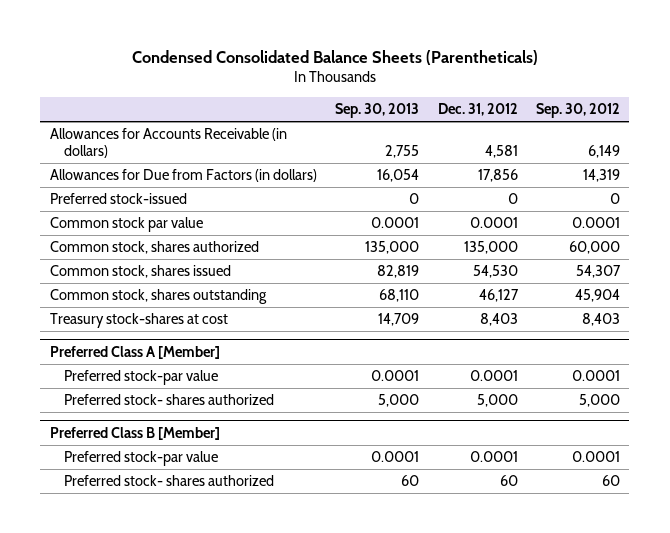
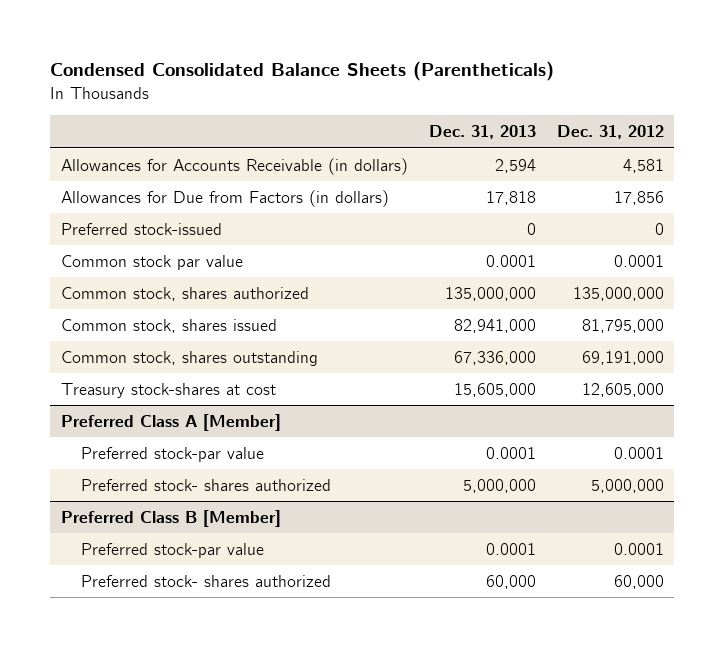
- | Sep. 30, 2013 | Dec. 31, 2012 | Sep. 30, 2012
+ | Dec. 31, 2013 | Dec. 31, 2012
- Common stock, shares authorized | 135,000 | 135,000 | 60,000
- Common stock, shares issued | 82,819 | 54,530 | 54,307
- Common stock, shares outstanding | 68,110 | 46,127 | 45,904
- Treasury stock-shares at cost | 14,709 | 8,403 | 8,403
+ Common stock, shares authorized | 135,000,000 | 135,000,000
+ Common stock, shares issued | 82,941,000 | 81,795,000
+ Common stock, shares outstanding | 67,336,000 | 69,191,000
+ Treasury stock-shares at cost | 15,605,000 | 12,605,000
@ Preferred Class A [Member]
- Preferred stock- shares authorized | 5,000 | 5,000 | 5,000
+ Preferred stock- shares authorized | 5,000,000 | 5,000,000
@ Preferred Class B [Member]
- Preferred stock- shares authorized | 60 | 60 | 60
+ Preferred stock- shares authorized | 60,000 | 60,000

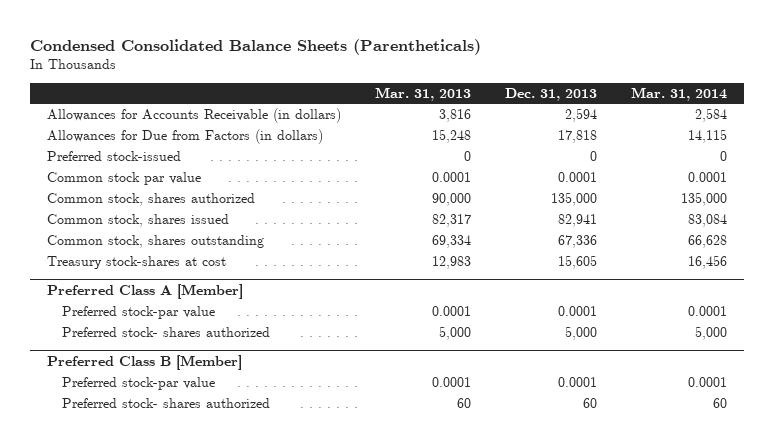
- | Dec. 31, 2013 | Dec. 31, 2012
+ | Mar. 31, 2013 | Dec. 31, 2013 | Mar. 31, 2014
- Common stock, shares authorized | 135,000,000 | 135,000,000
- Common stock, shares issued | 82,941,000 | 81,795,000
- Common stock, shares outstanding | 67,336,000 | 69,191,000
- Treasury stock-shares at cost | 15,605,000 | 12,605,000
+ Common stock, shares authorized | 90,000 | 135,000 | 135,000
+ Common stock, shares issued | 82,317 | 82,941 | 83,084
+ Common stock, shares outstanding | 69,334 | 67,336 | 66,628
+ Treasury stock-shares at cost | 12,983 | 15,605 | 16,456
@ Preferred Class A [Member]
- Preferred stock- shares authorized | 5,000,000 | 5,000,000
+ Preferred stock- shares authorized | 5,000 | 5,000 | 5,000
@ Preferred Class B [Member]
- Preferred stock- shares authorized | 60,000 | 60,000
+ Preferred stock- shares authorized | 60 | 60 | 60

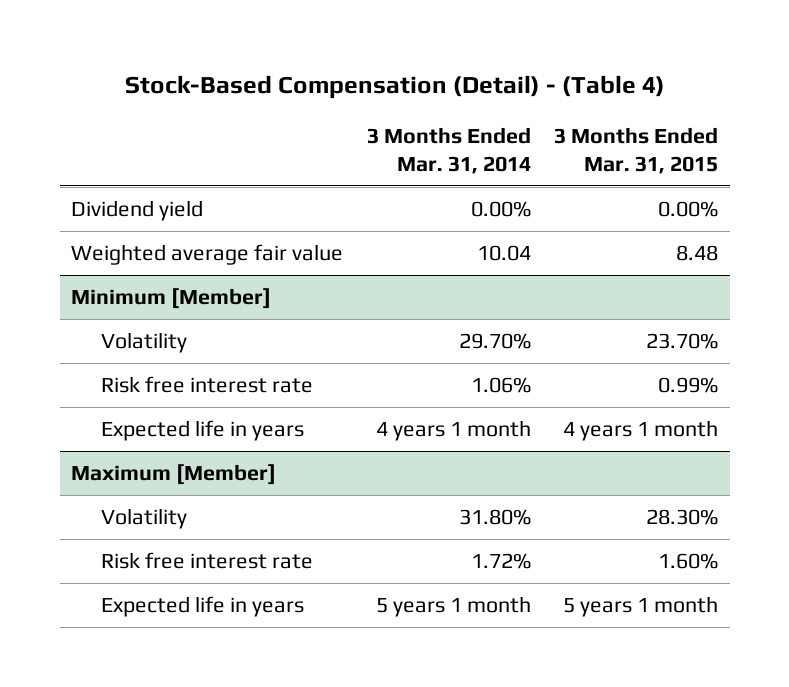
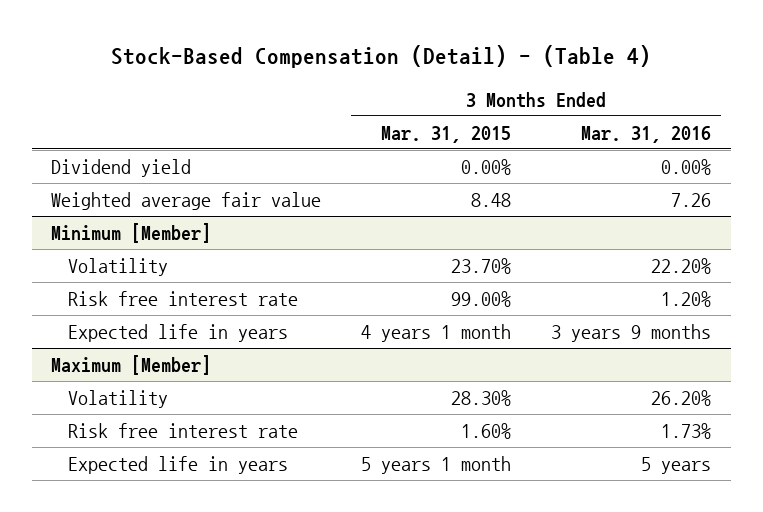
- | 3 Months Ended Mar. 31, 2014 | 3 Months Ended Mar. 31, 2015
+ | 3 Months Ended Mar. 31, 2015 | 3 Months Ended Mar. 31, 2016
@ Minimum [Member]
- Risk free interest rate | 1.06% | 0.99%
+ Risk free interest rate | 99.00% | 1.20%

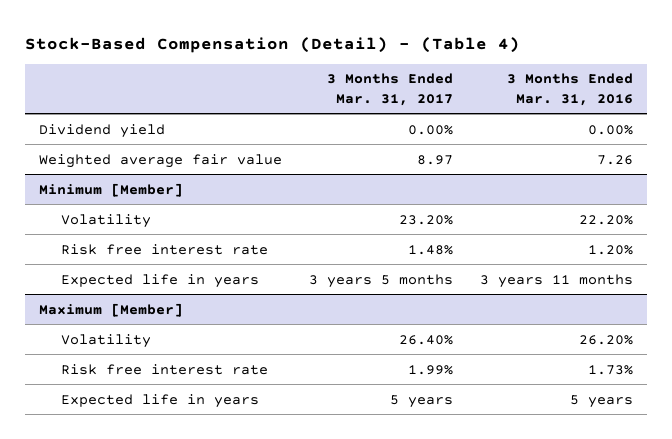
- | 3 Months Ended Mar. 31, 2015 | 3 Months Ended Mar. 31, 2016
+ | 3 Months Ended Mar. 31, 2017 | 3 Months Ended Mar. 31, 2016
@ Minimum [Member]
- Expected life in years | 4 years 1 month | 3 years 9 months
+ Expected life in years | 3 years 5 months | 3 years 11 months

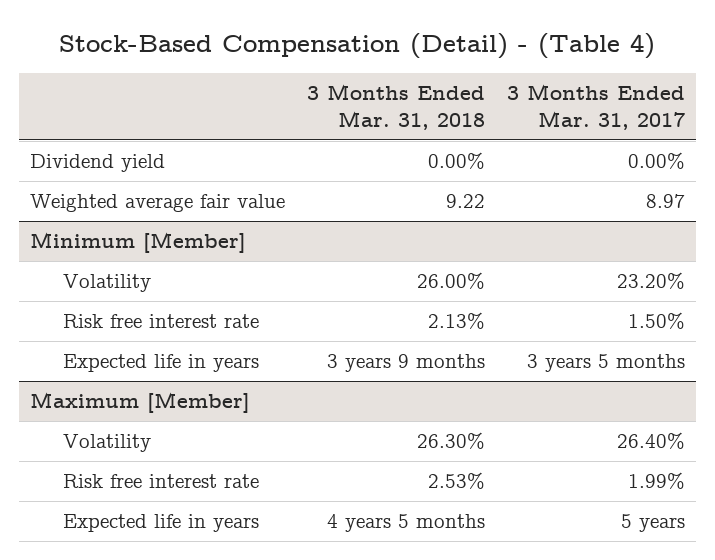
- | 3 Months Ended Mar. 31, 2017 | 3 Months Ended Mar. 31, 2016
+ | 3 Months Ended Mar. 31, 2018 | 3 Months Ended Mar. 31, 2017
@ Minimum [Member]
- Risk free interest rate | 1.48% | 1.20%
+ Risk free interest rate | 2.13% | 1.50%

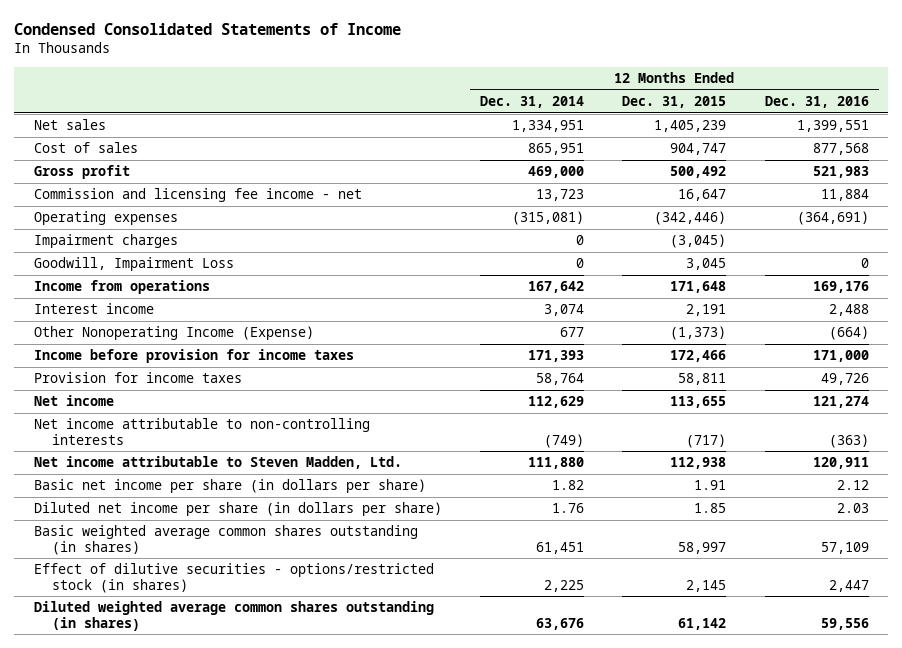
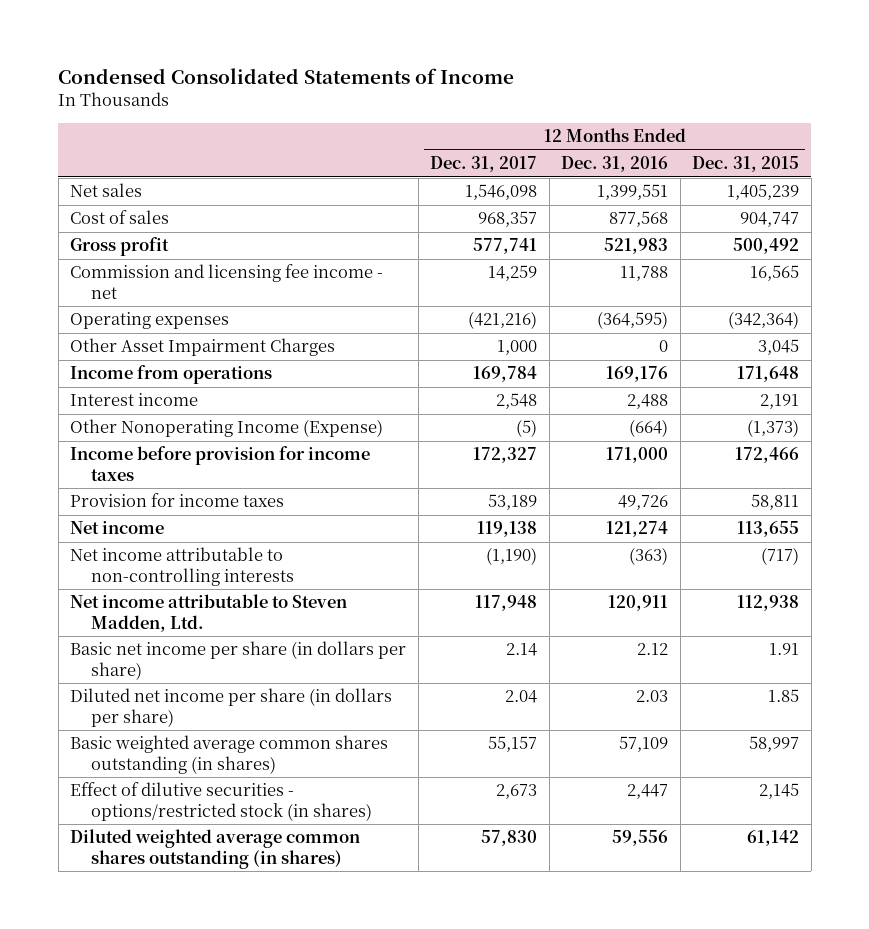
- | 12 Months Ended Dec. 31, 2014 | 12 Months Ended Dec. 31, 2015 | 12 Months Ended Dec. 31, 2016
+ | 12 Months Ended Dec. 31, 2017 | 12 Months Ended Dec. 31, 2016 | 12 Months Ended Dec. 31, 2015
- Commission and licensing fee income - net | 13,723 | 16,647 | 11,884
- Operating expenses | (315,081) | (342,446) | (364,691)
- Impairment charges | 0 | (3,045) |
- Goodwill, Impairment Loss | 0 | 3,045 | 0
+ Commission and licensing fee income - net | 14,259 | 11,788 | 16,565
+ Operating expenses | (421,216) | (364,595) | (342,364)
+ Other Asset Impairment Charges | 1,000 | 0 | 3,045

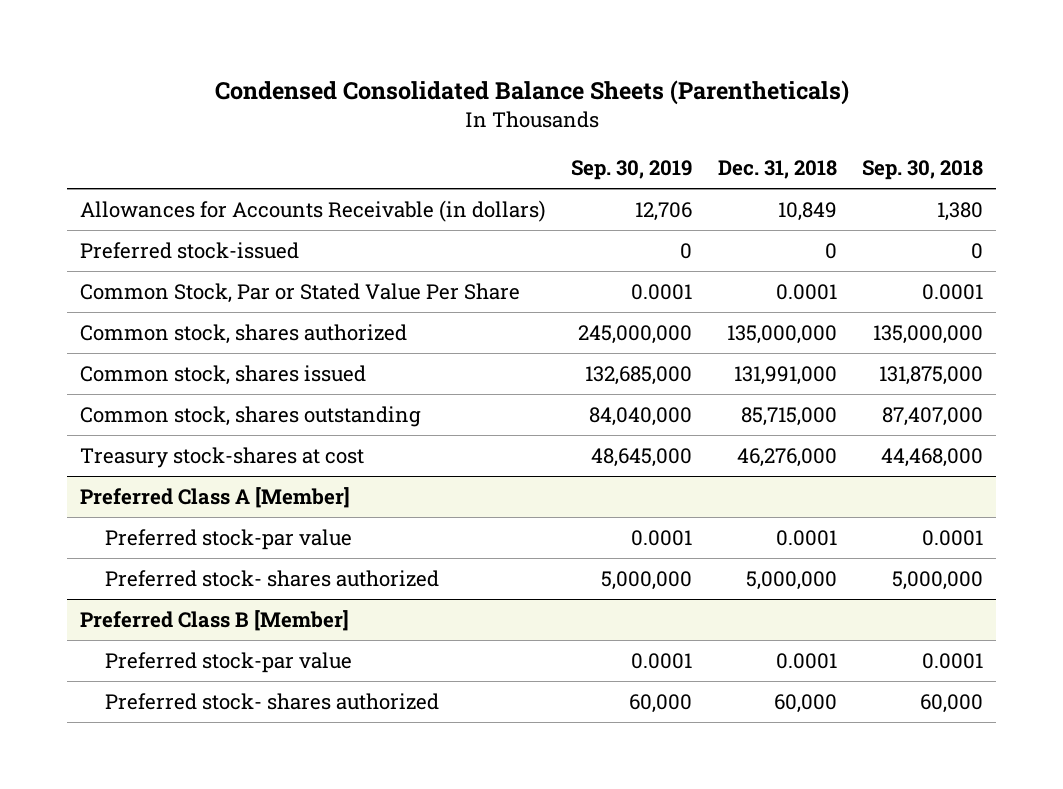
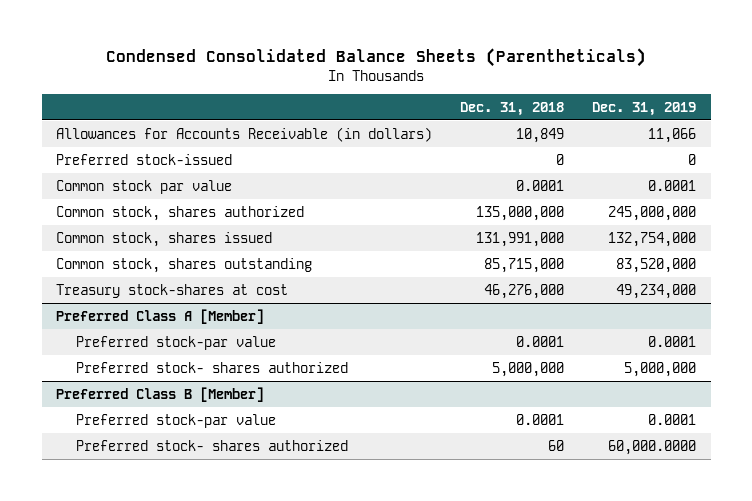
- | Sep. 30, 2019 | Dec. 31, 2018 | Sep. 30, 2018
+ | Dec. 31, 2018 | Dec. 31, 2019
- Common Stock, Par or Stated Value Per Share | 0.0001 | 0.0001 | 0.0001
+ Common stock par value | 0.0001 | 0.0001
@ Preferred Class B [Member]
- Preferred stock- shares authorized | 60,000 | 60,000 | 60,000
+ Preferred stock- shares authorized | 60 | 60,000.0000

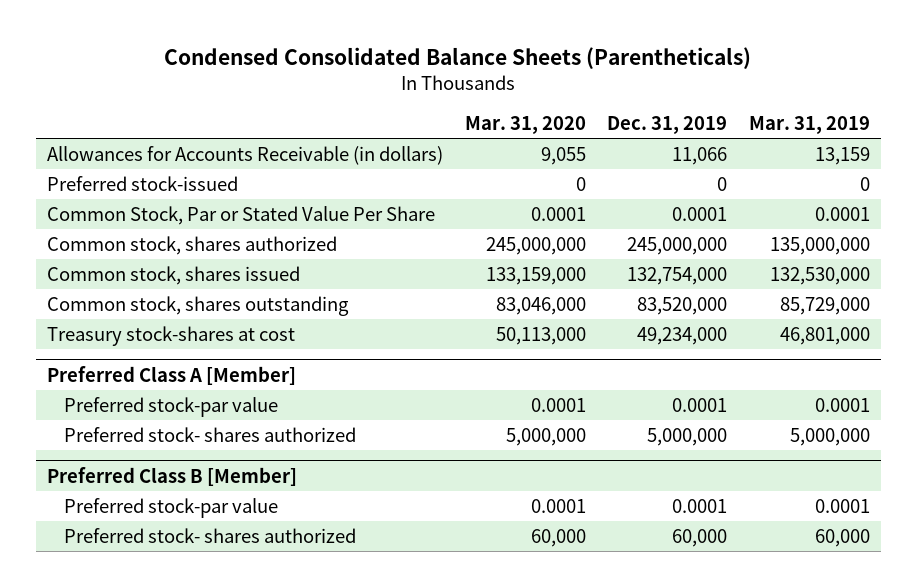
- | Dec. 31, 2018 | Dec. 31, 2019
+ | Mar. 31, 2020 | Dec. 31, 2019 | Mar. 31, 2019
- Common stock par value | 0.0001 | 0.0001
+ Common Stock, Par or Stated Value Per Share | 0.0001 | 0.0001 | 0.0001
@ Preferred Class B [Member]
- Preferred stock- shares authorized | 60 | 60,000.0000
+ Preferred stock- shares authorized | 60,000 | 60,000 | 60,000

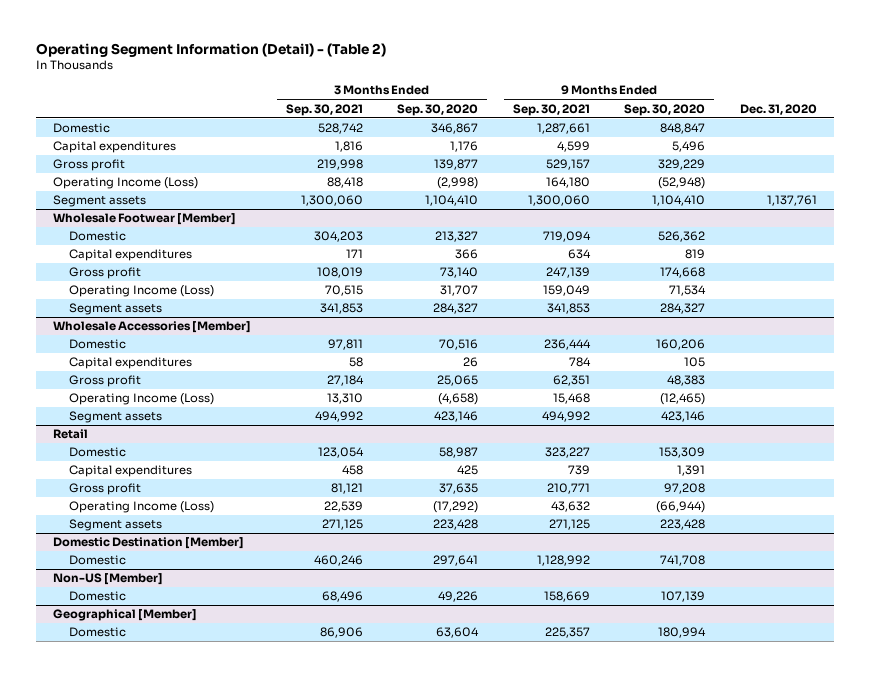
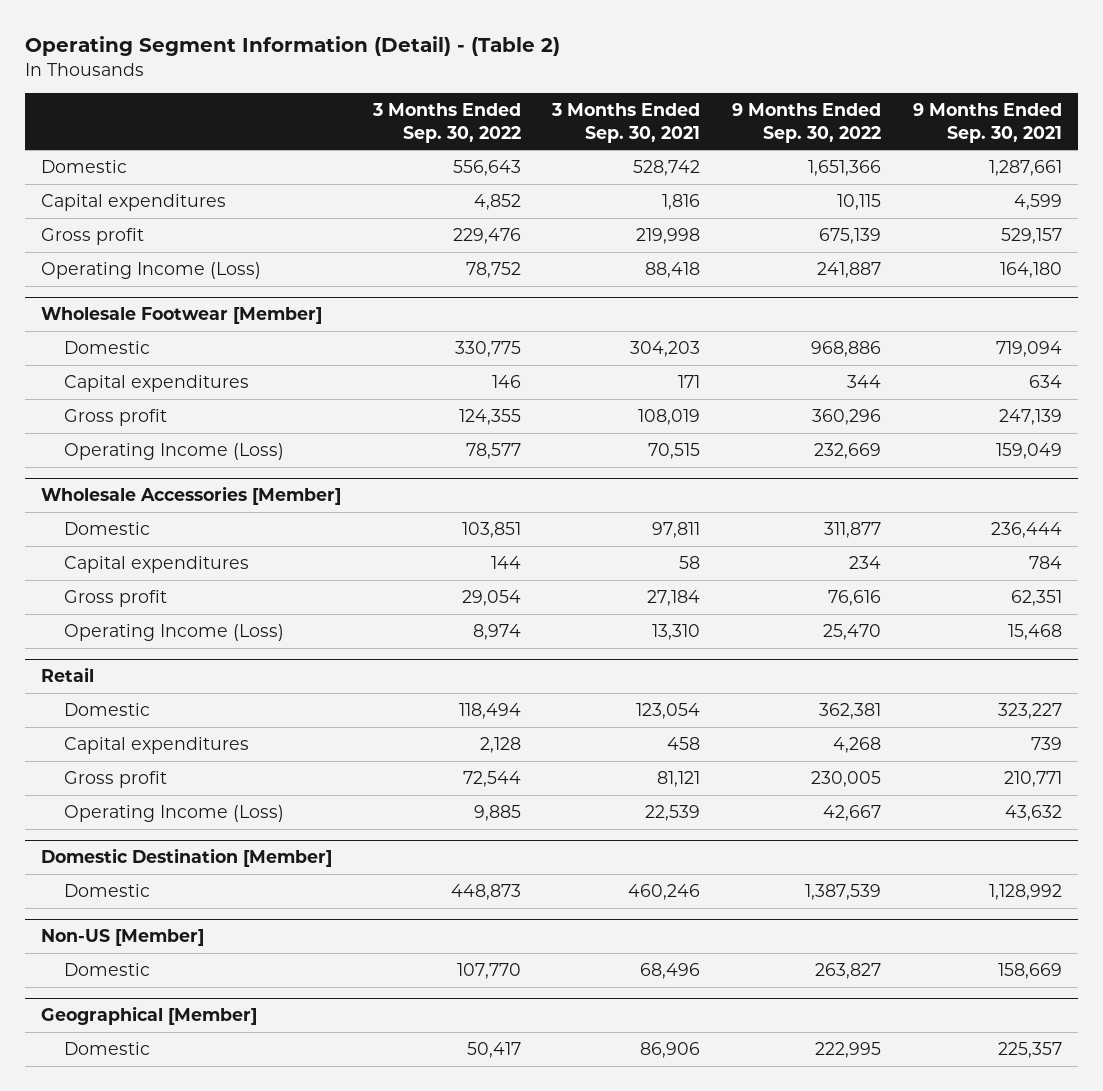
- | 3 Months Ended Sep. 30, 2021 | 3 Months Ended Sep. 30, 2020 | 9 Months Ended Sep. 30, 2021 | 9 Months Ended Sep. 30, 2020 | Dec. 31, 2020
+ | 3 Months Ended Sep. 30, 2022 | 3 Months Ended Sep. 30, 2021 | 9 Months Ended Sep. 30, 2022 | 9 Months Ended Sep. 30, 2021
- Segment assets | 1,300,060 | 1,104,410 | 1,300,060 | 1,104,410 | 1,137,761
@ Wholesale Footwear [Member]
- Segment assets | 341,853 | 284,327 | 341,853 | 284,327 |
@ Wholesale Accessories [Member]
- Segment assets | 494,992 | 423,146 | 494,992 | 423,146 |
@ Retail
- Segment assets | 271,125 | 223,428 | 271,125 | 223,428 |

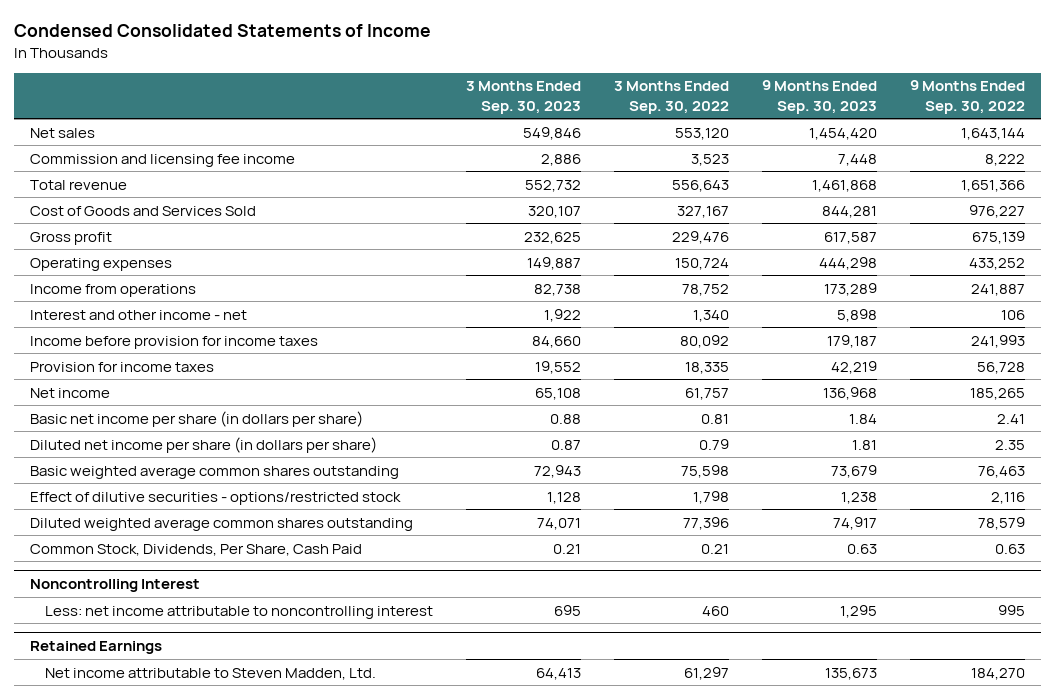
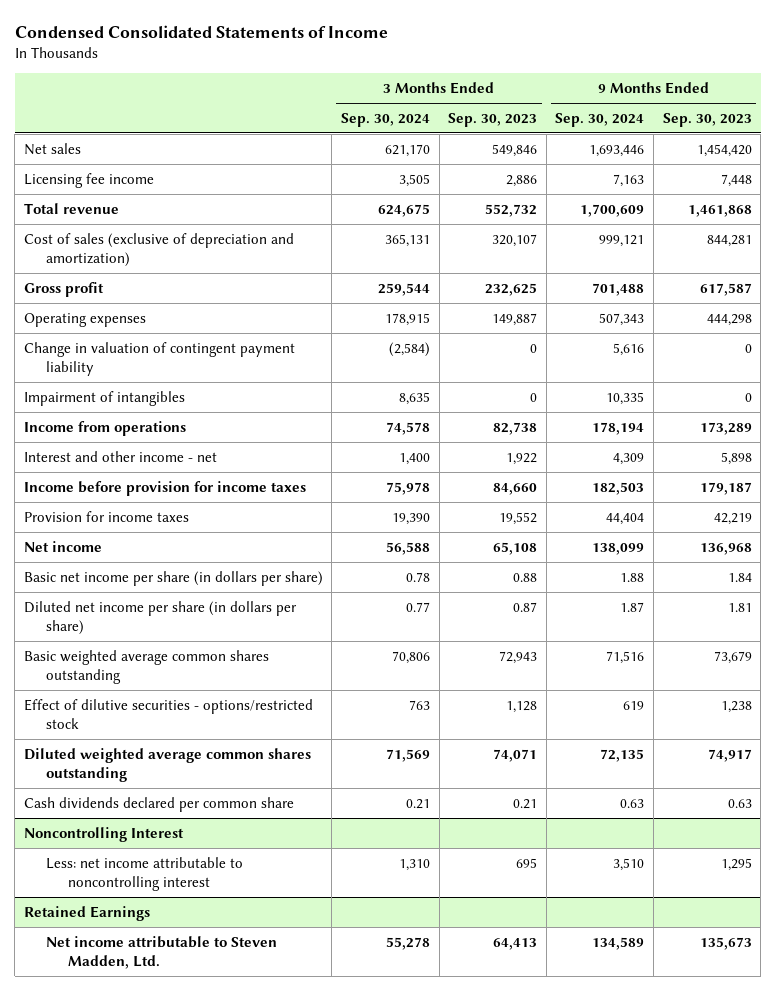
- | 3 Months Ended Sep. 30, 2023 | 3 Months Ended Sep. 30, 2022 | 9 Months Ended Sep. 30, 2023 | 9 Months Ended Sep. 30, 2022
+ | 3 Months Ended Sep. 30, 2024 | 3 Months Ended Sep. 30, 2023 | 9 Months Ended Sep. 30, 2024 | 9 Months Ended Sep. 30, 2023
- Commission and licensing fee income | 2,886 | 3,523 | 7,448 | 8,222
+ Licensing fee income | 3,505 | 2,886 | 7,163 | 7,448
- Cost of Goods and Services Sold | 320,107 | 327,167 | 844,281 | 976,227
+ Cost of sales (exclusive of depreciation and amortization) | 365,131 | 320,107 | 999,121 | 844,281
+ Change in valuation of contingent payment liability | (2,584) | 0 | 5,616 | 0
+ Impairment of intangibles | 8,635 | 0 | 10,335 | 0
- Common Stock, Dividends, Per Share, Cash Paid | 0.21 | 0.21 | 0.63 | 0.63
+ Cash dividends declared per common share | 0.21 | 0.21 | 0.63 | 0.63

